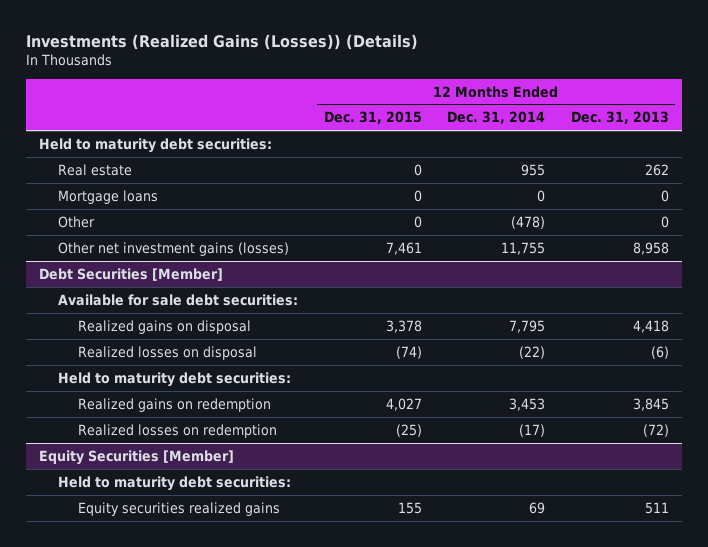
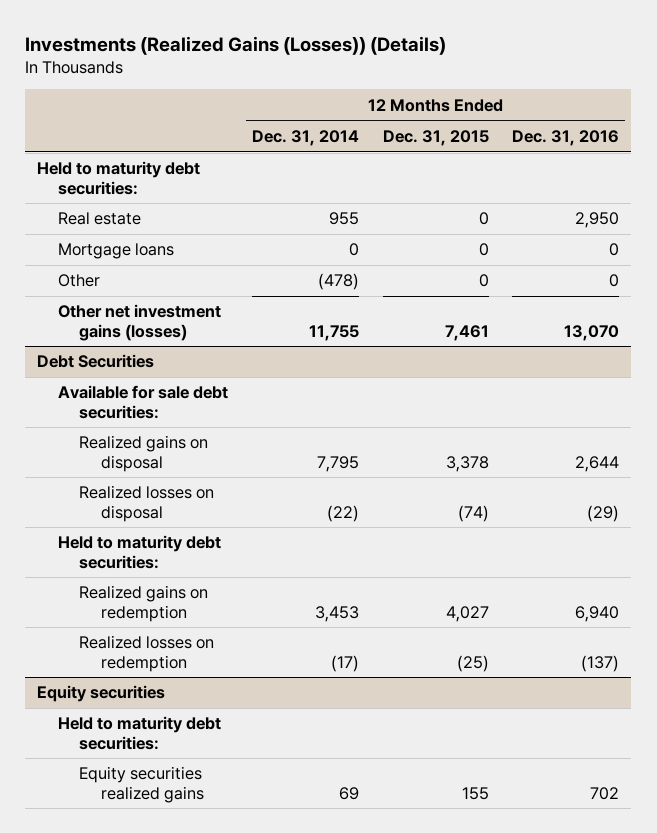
- | 12 Months Ended Dec. 31, 2015 | 12 Months Ended Dec. 31, 2014 | 12 Months Ended Dec. 31, 2013
+ | 12 Months Ended Dec. 31, 2014 | 12 Months Ended Dec. 31, 2015 | 12 Months Ended Dec. 31, 2016
- Debt Securities [Member]
+ Debt Securities
- Equity Securities [Member]
+ Equity securities

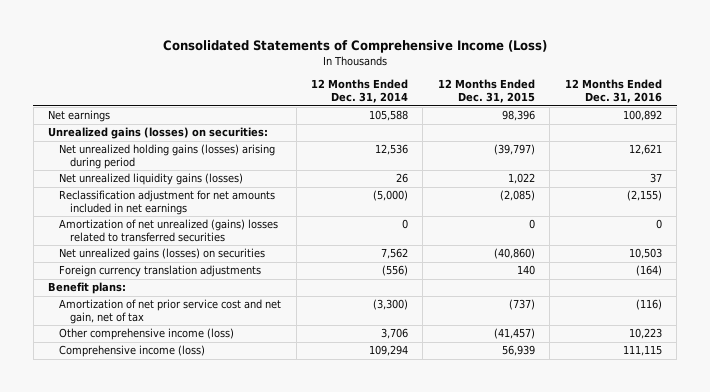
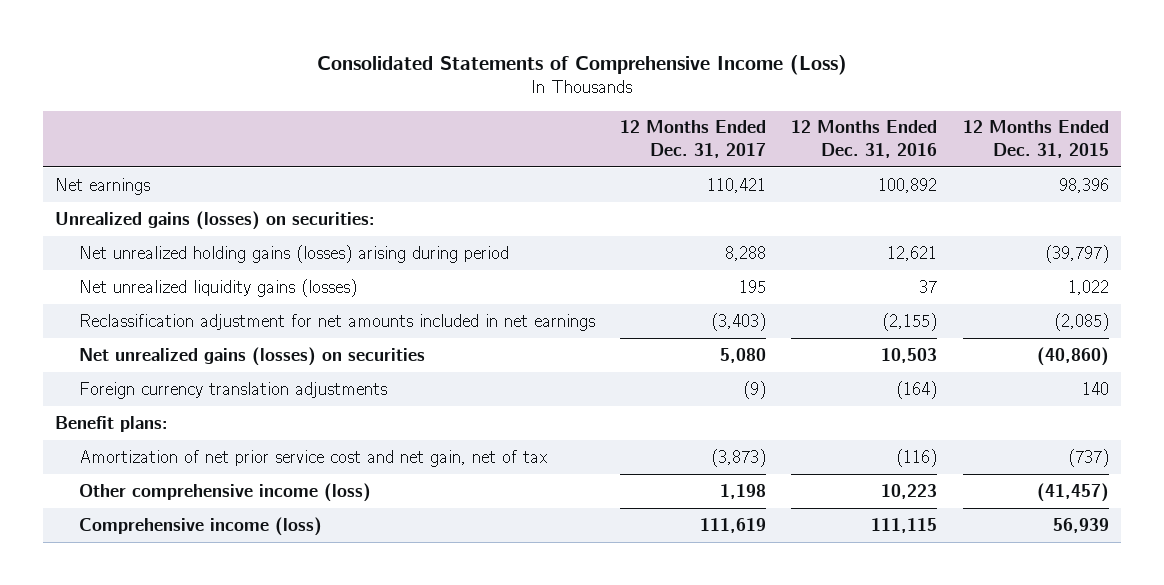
- | 12 Months Ended Dec. 31, 2014 | 12 Months Ended Dec. 31, 2015 | 12 Months Ended Dec. 31, 2016
+ | 12 Months Ended Dec. 31, 2017 | 12 Months Ended Dec. 31, 2016 | 12 Months Ended Dec. 31, 2015
- Amortization of net unrealized (gains) losses related to transferred securities | 0 | 0 | 0

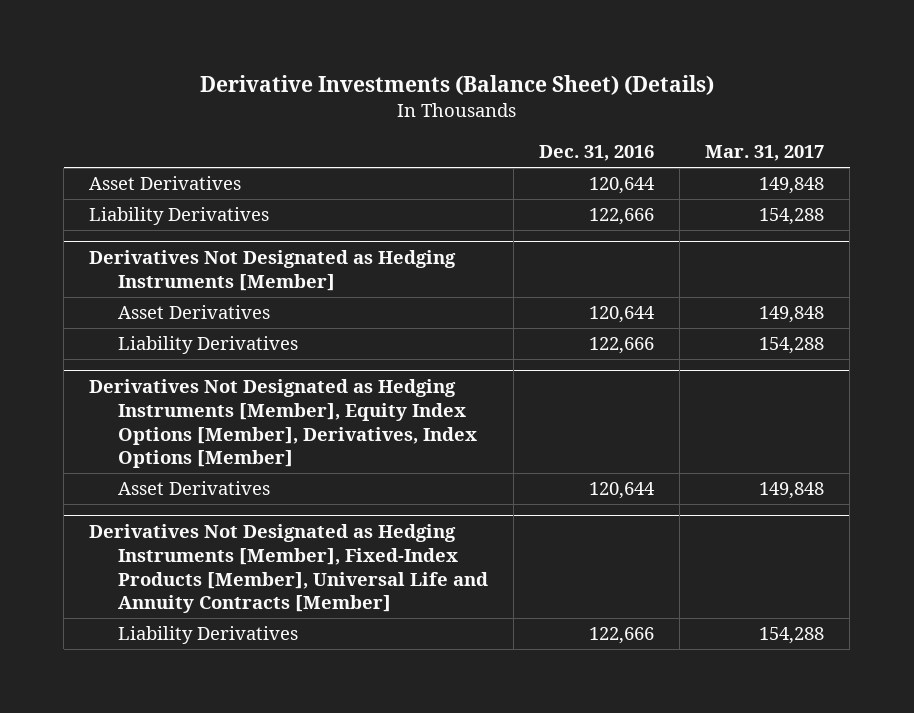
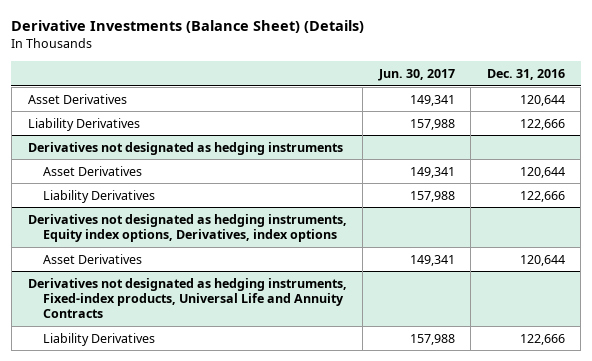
- | Dec. 31, 2016 | Mar. 31, 2017
+ | Jun. 30, 2017 | Dec. 31, 2016
- Derivatives Not Designated as Hedging Instruments [Member]
+ Derivatives not designated as hedging instruments
- Derivatives Not Designated as Hedging Instruments [Member], Equity Index Options [Member], Derivatives, Index Options [Member]
+ Derivatives not designated as hedging instruments, Equity index options, Derivatives, index options
- Derivatives Not Designated as Hedging Instruments [Member], Fixed-Index Products [Member], Universal Life and Annuity Contracts [Member]
+ Derivatives not designated as hedging instruments, Fixed-index products, Universal Life and Annuity Contracts

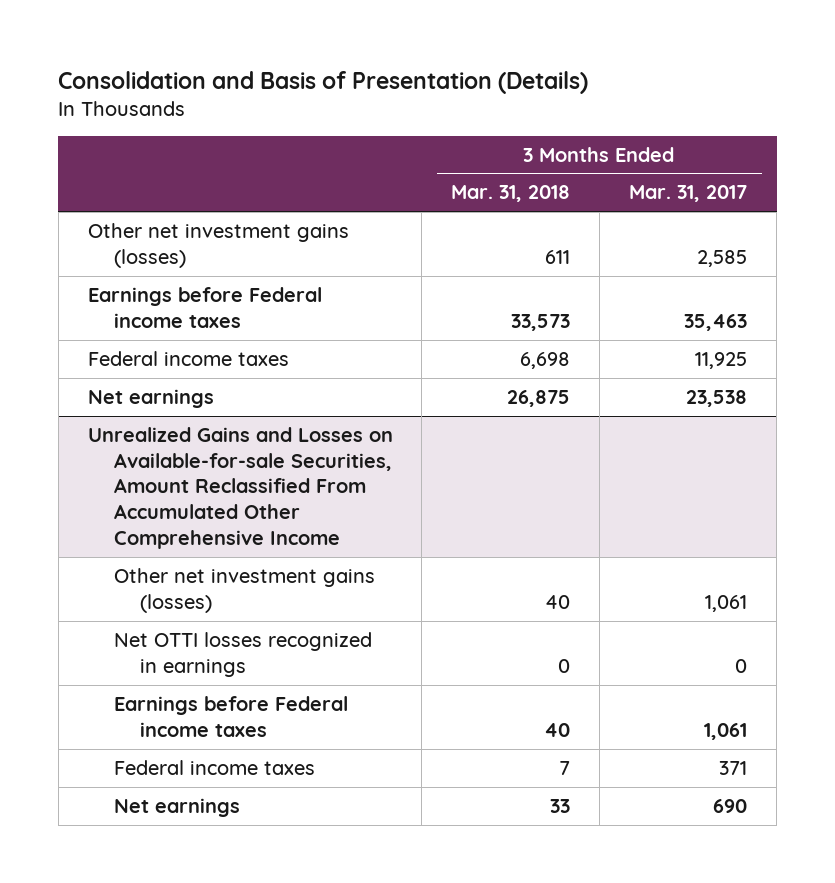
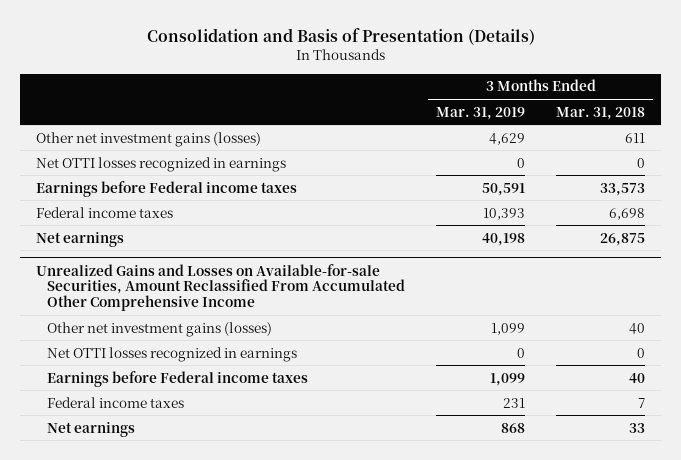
- | 3 Months Ended Mar. 31, 2018 | 3 Months Ended Mar. 31, 2017
+ | 3 Months Ended Mar. 31, 2019 | 3 Months Ended Mar. 31, 2018
+ Net OTTI losses recognized in earnings | 0 | 0

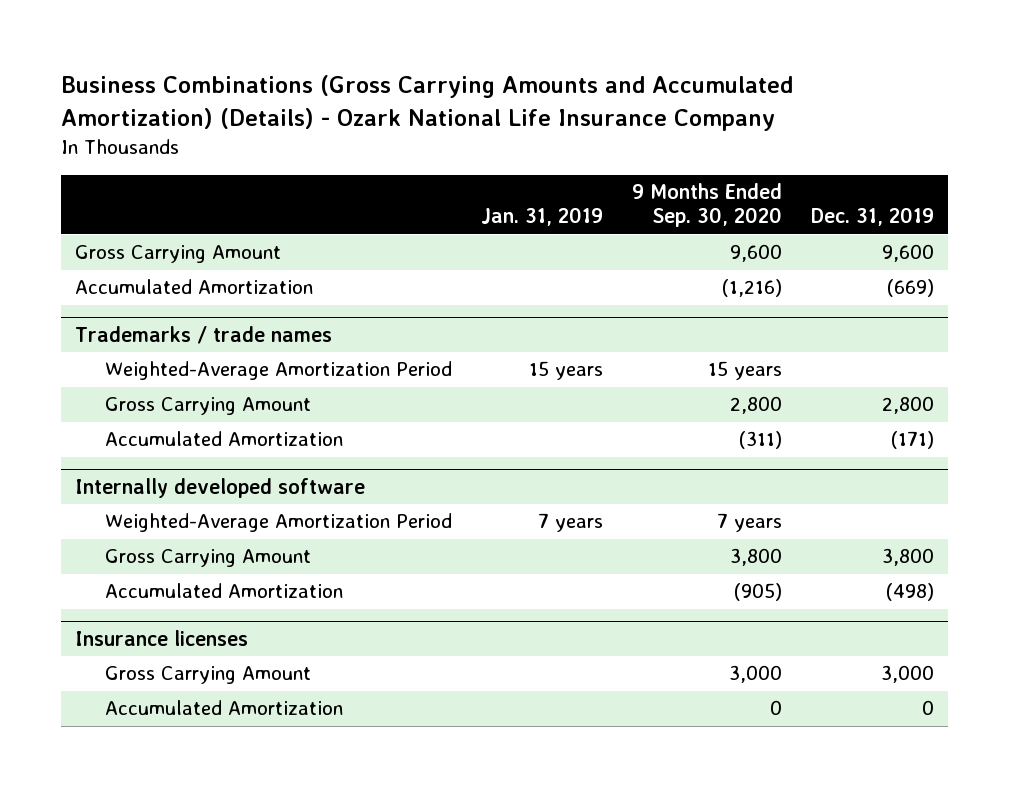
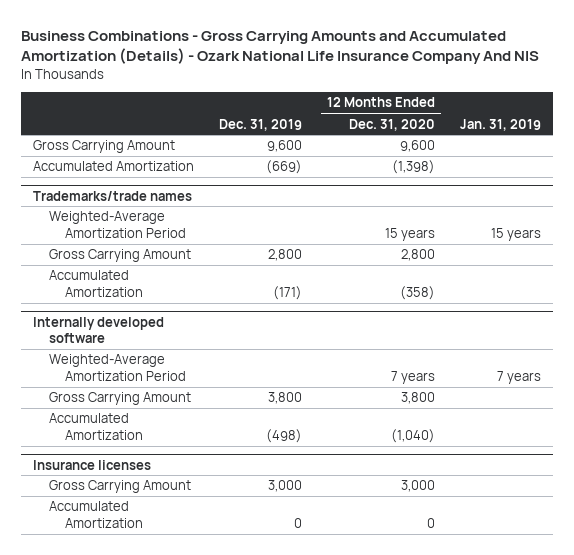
- Business Combinations (Gross Carrying Amounts and Accumulated Amortization) (Details) - Ozark National Life Insurance Company
+ Business Combinations - Gross Carrying Amounts and Accumulated Amortization (Details) - Ozark National Life Insurance Company And NIS
- | Jan. 31, 2019 | 9 Months Ended Sep. 30, 2020 | Dec. 31, 2019
+ | Dec. 31, 2019 | 12 Months Ended Dec. 31, 2020 | Jan. 31, 2019
- Trademarks / trade names
+ Trademarks/trade names

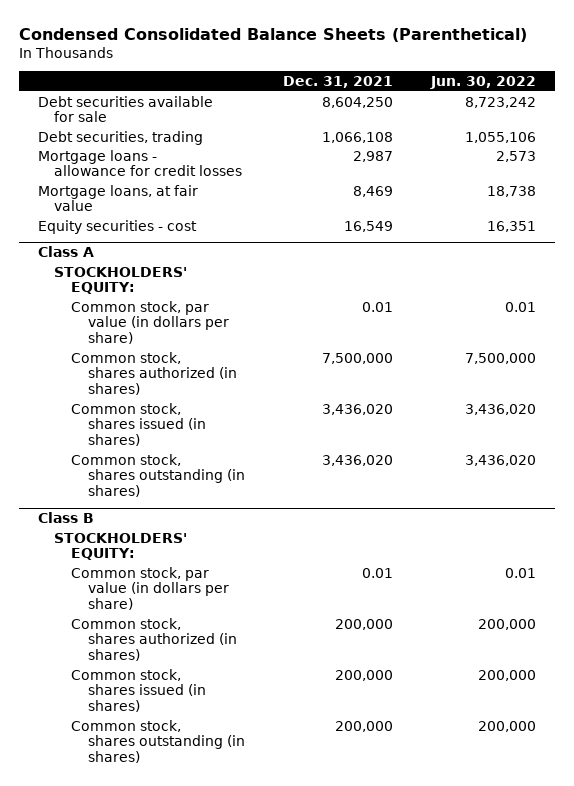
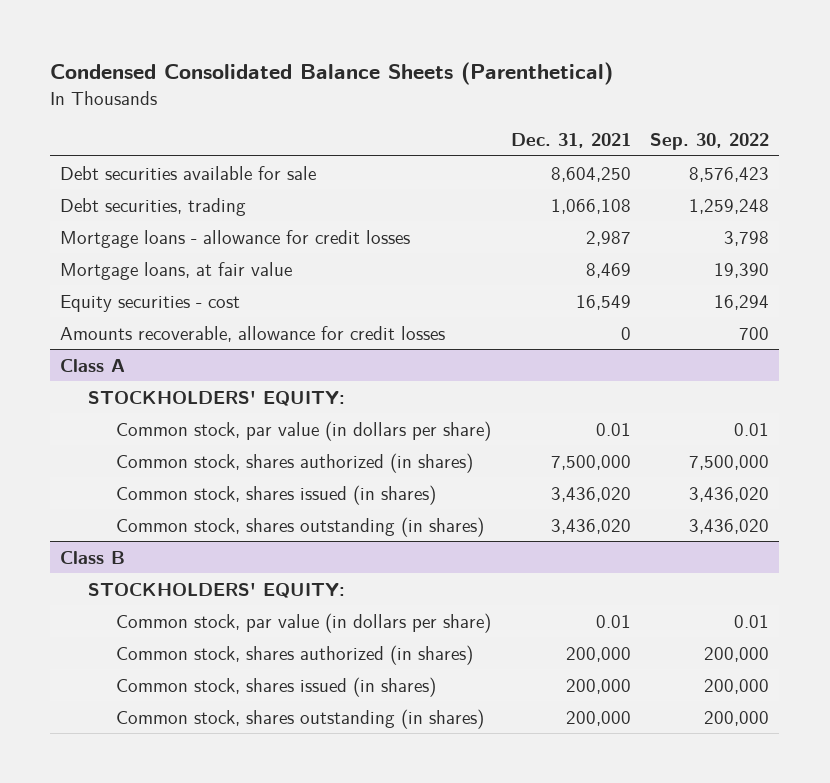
- | Dec. 31, 2021 | Jun. 30, 2022
+ | Dec. 31, 2021 | Sep. 30, 2022
+ Amounts recoverable, allowance for credit losses | 0 | 700

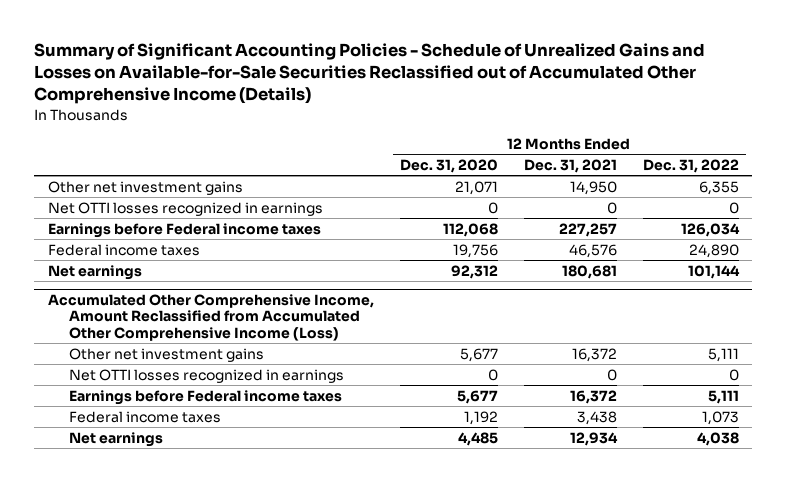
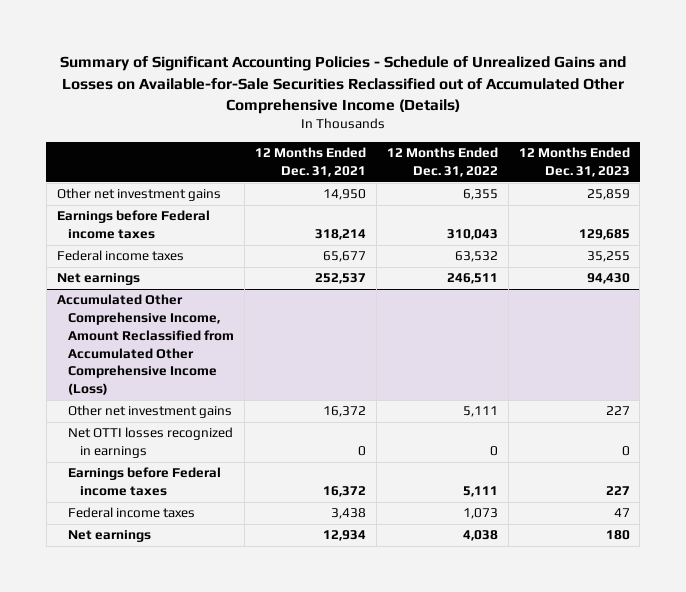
- | 12 Months Ended Dec. 31, 2020 | 12 Months Ended Dec. 31, 2021 | 12 Months Ended Dec. 31, 2022
+ | 12 Months Ended Dec. 31, 2021 | 12 Months Ended Dec. 31, 2022 | 12 Months Ended Dec. 31, 2023
- Net OTTI losses recognized in earnings | 0 | 0 | 0
- Earnings before Federal income taxes | 112,068 | 227,257 | 126,034
- Federal income taxes | 19,756 | 46,576 | 24,890
- Net earnings | 92,312 | 180,681 | 101,144
+ Earnings before Federal income taxes | 318,214 | 310,043 | 129,685
+ Federal income taxes | 65,677 | 63,532 | 35,255
+ Net earnings | 252,537 | 246,511 | 94,430

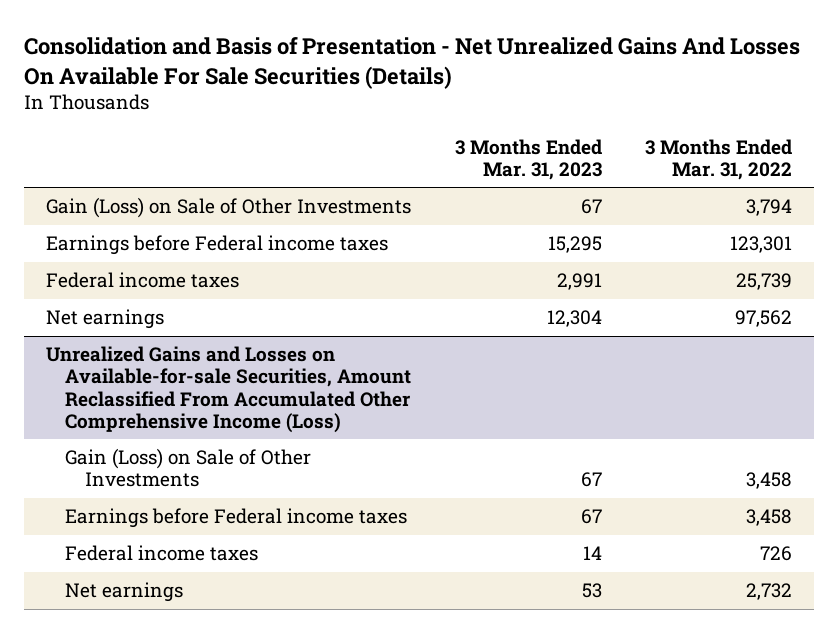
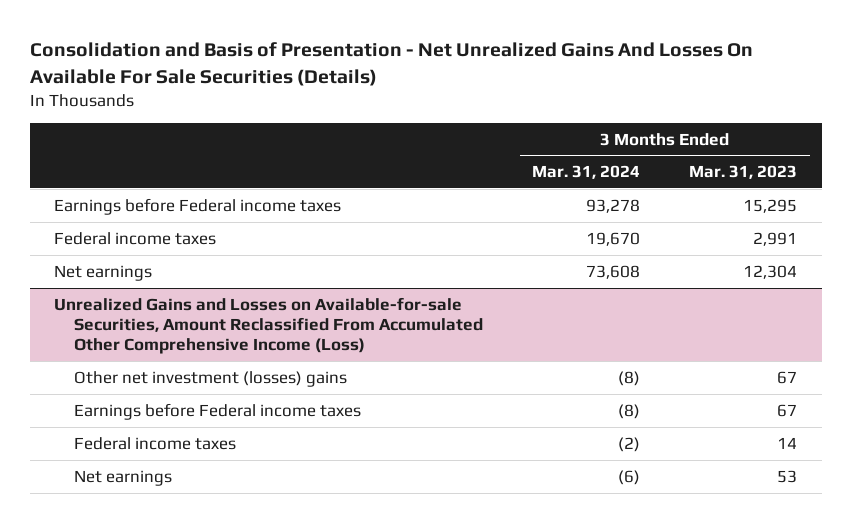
- | 3 Months Ended Mar. 31, 2023 | 3 Months Ended Mar. 31, 2022
+ | 3 Months Ended Mar. 31, 2024 | 3 Months Ended Mar. 31, 2023
- Gain (Loss) on Sale of Other Investments | 67 | 3,794
@ Unrealized Gains and Losses on Available-for-sale Securities, Amount Reclassified From Accumulated Other Comprehensive Income (Loss)
- Gain (Loss) on Sale of Other Investments | 67 | 3,458
+ Other net investment (losses) gains | (8) | 67

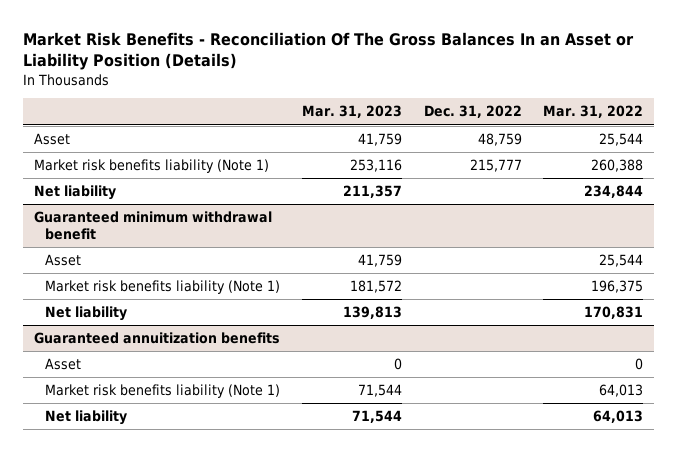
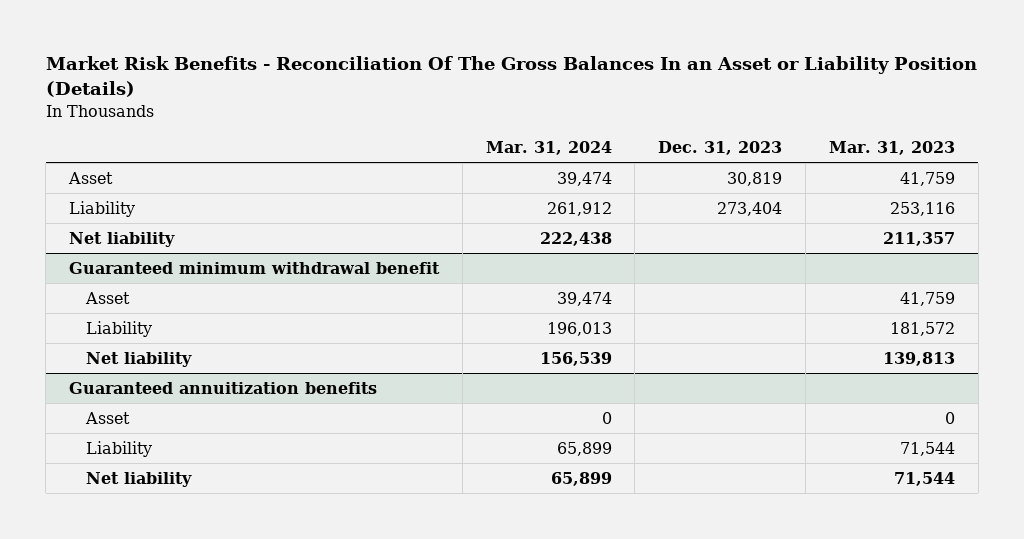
- | Mar. 31, 2023 | Dec. 31, 2022 | Mar. 31, 2022
+ | Mar. 31, 2024 | Dec. 31, 2023 | Mar. 31, 2023
- Market risk benefits liability (Note 1) | 253,116 | 215,777 | 260,388
+ Liability | 261,912 | 273,404 | 253,116
@ Guaranteed minimum withdrawal benefit
- Market risk benefits liability (Note 1) | 181,572 | | 196,375
+ Liability | 196,013 | | 181,572
@ Guaranteed annuitization benefits
- Market risk benefits liability (Note 1) | 71,544 | | 64,013
+ Liability | 65,899 | | 71,544

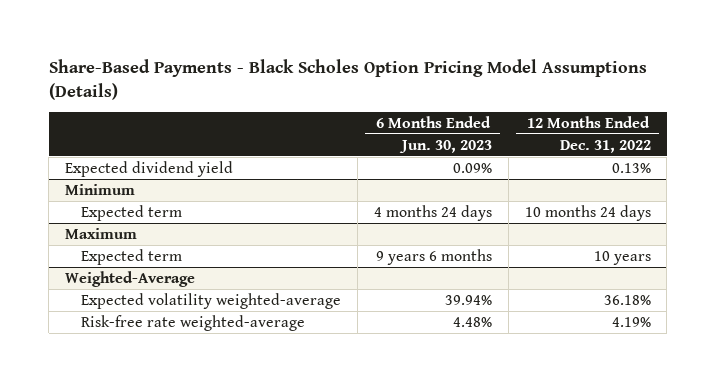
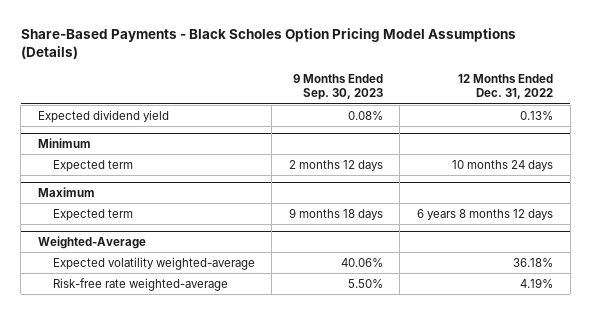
- | 6 Months Ended Jun. 30, 2023 | 12 Months Ended Dec. 31, 2022
+ | 9 Months Ended Sep. 30, 2023 | 12 Months Ended Dec. 31, 2022
@ Maximum
- Expected term | 9 years 6 months | 10 years
+ Expected term | 9 months 18 days | 6 years 8 months 12 days

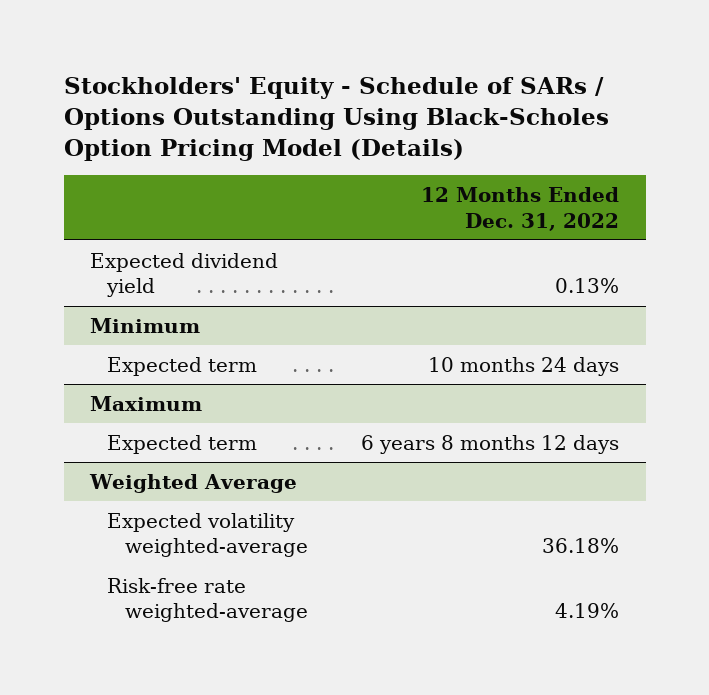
- Share-Based Payments - Black Scholes Option Pricing Model Assumptions (Details)
+ Stockholders' Equity - Schedule of SARs / Options Outstanding Using Black-Scholes Option Pricing Model (Details)
- | 9 Months Ended Sep. 30, 2023 | 12 Months Ended Dec. 31, 2022
+ | 12 Months Ended Dec. 31, 2022
- Weighted-Average
+ Weighted Average

